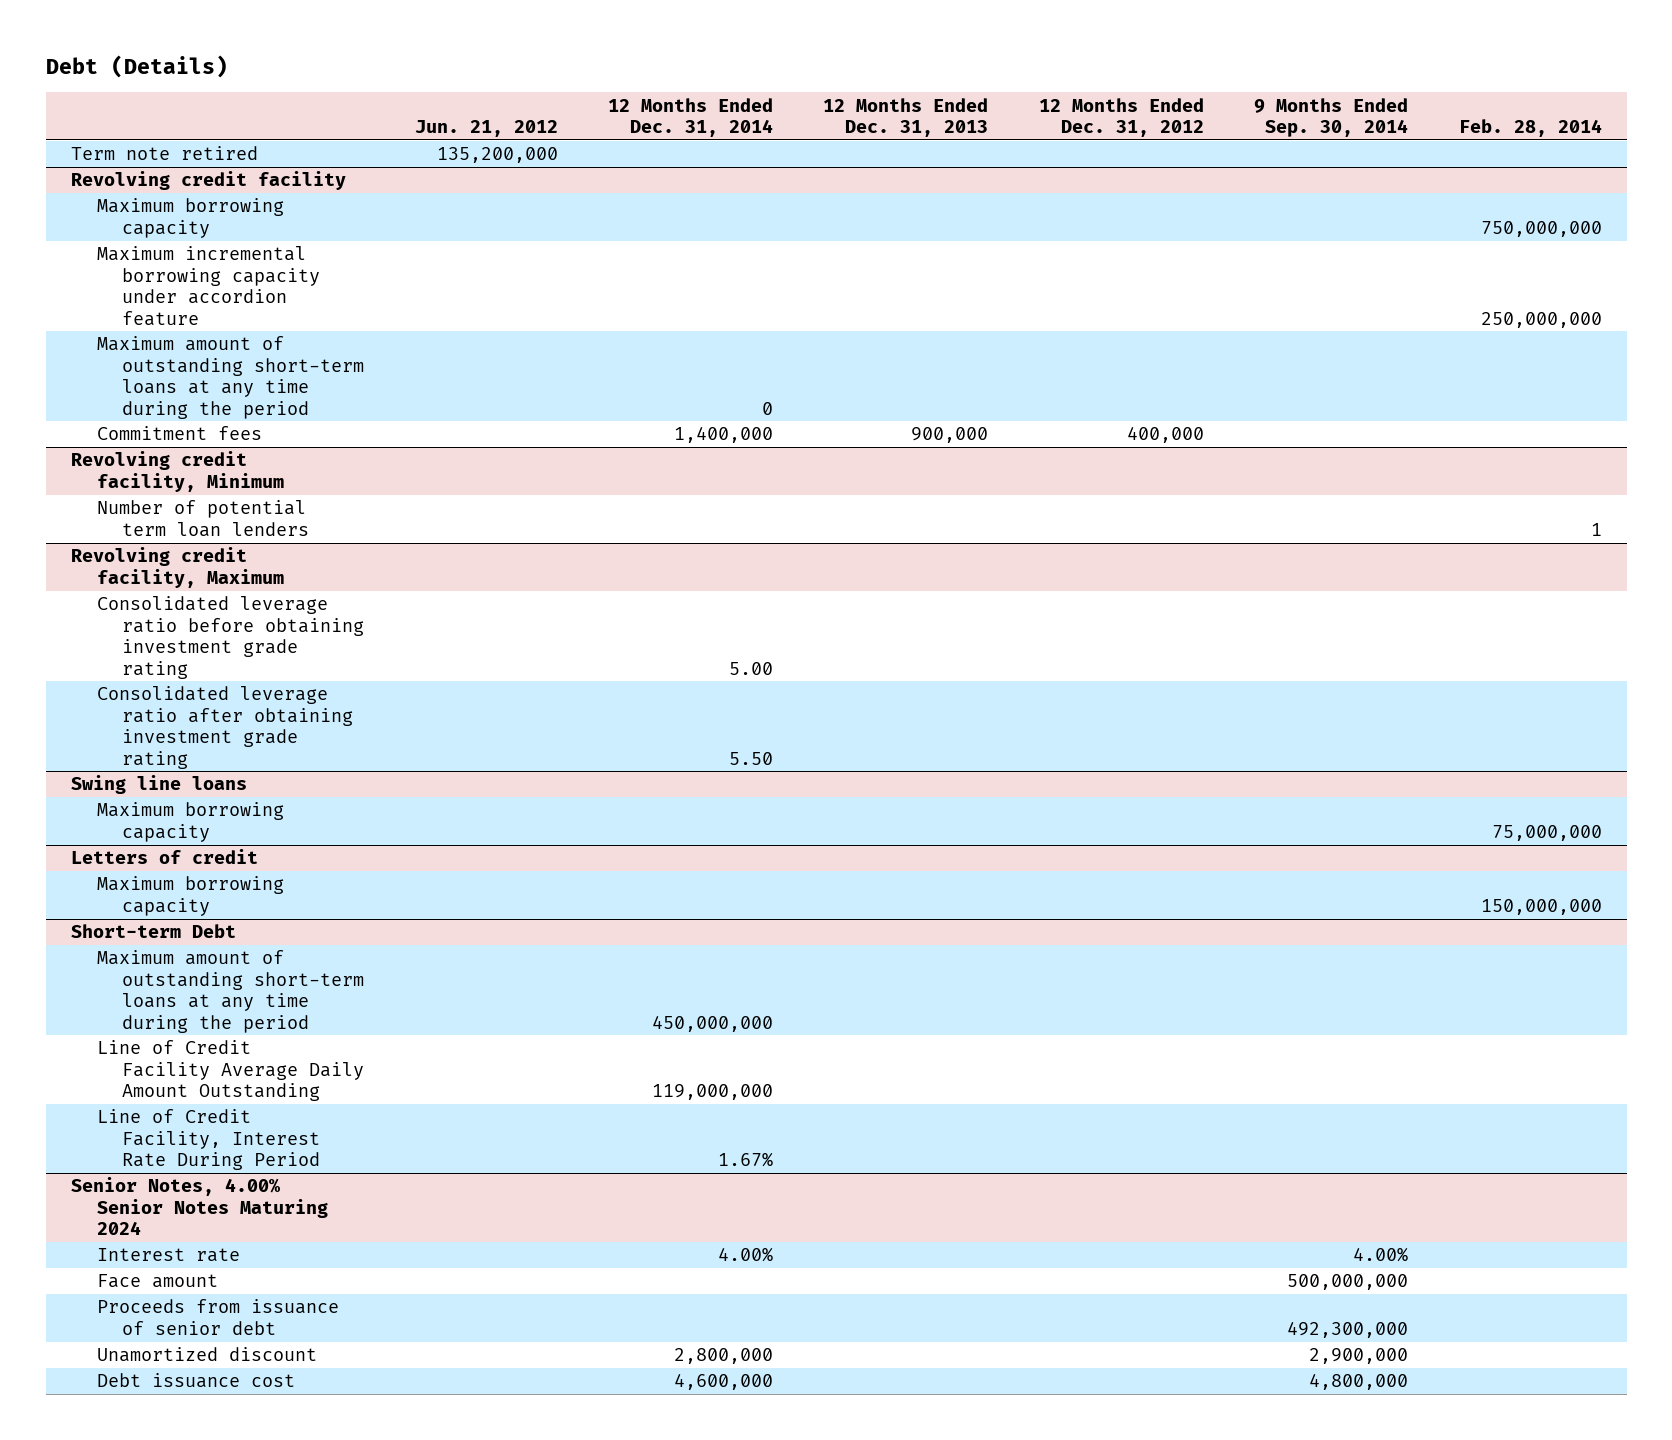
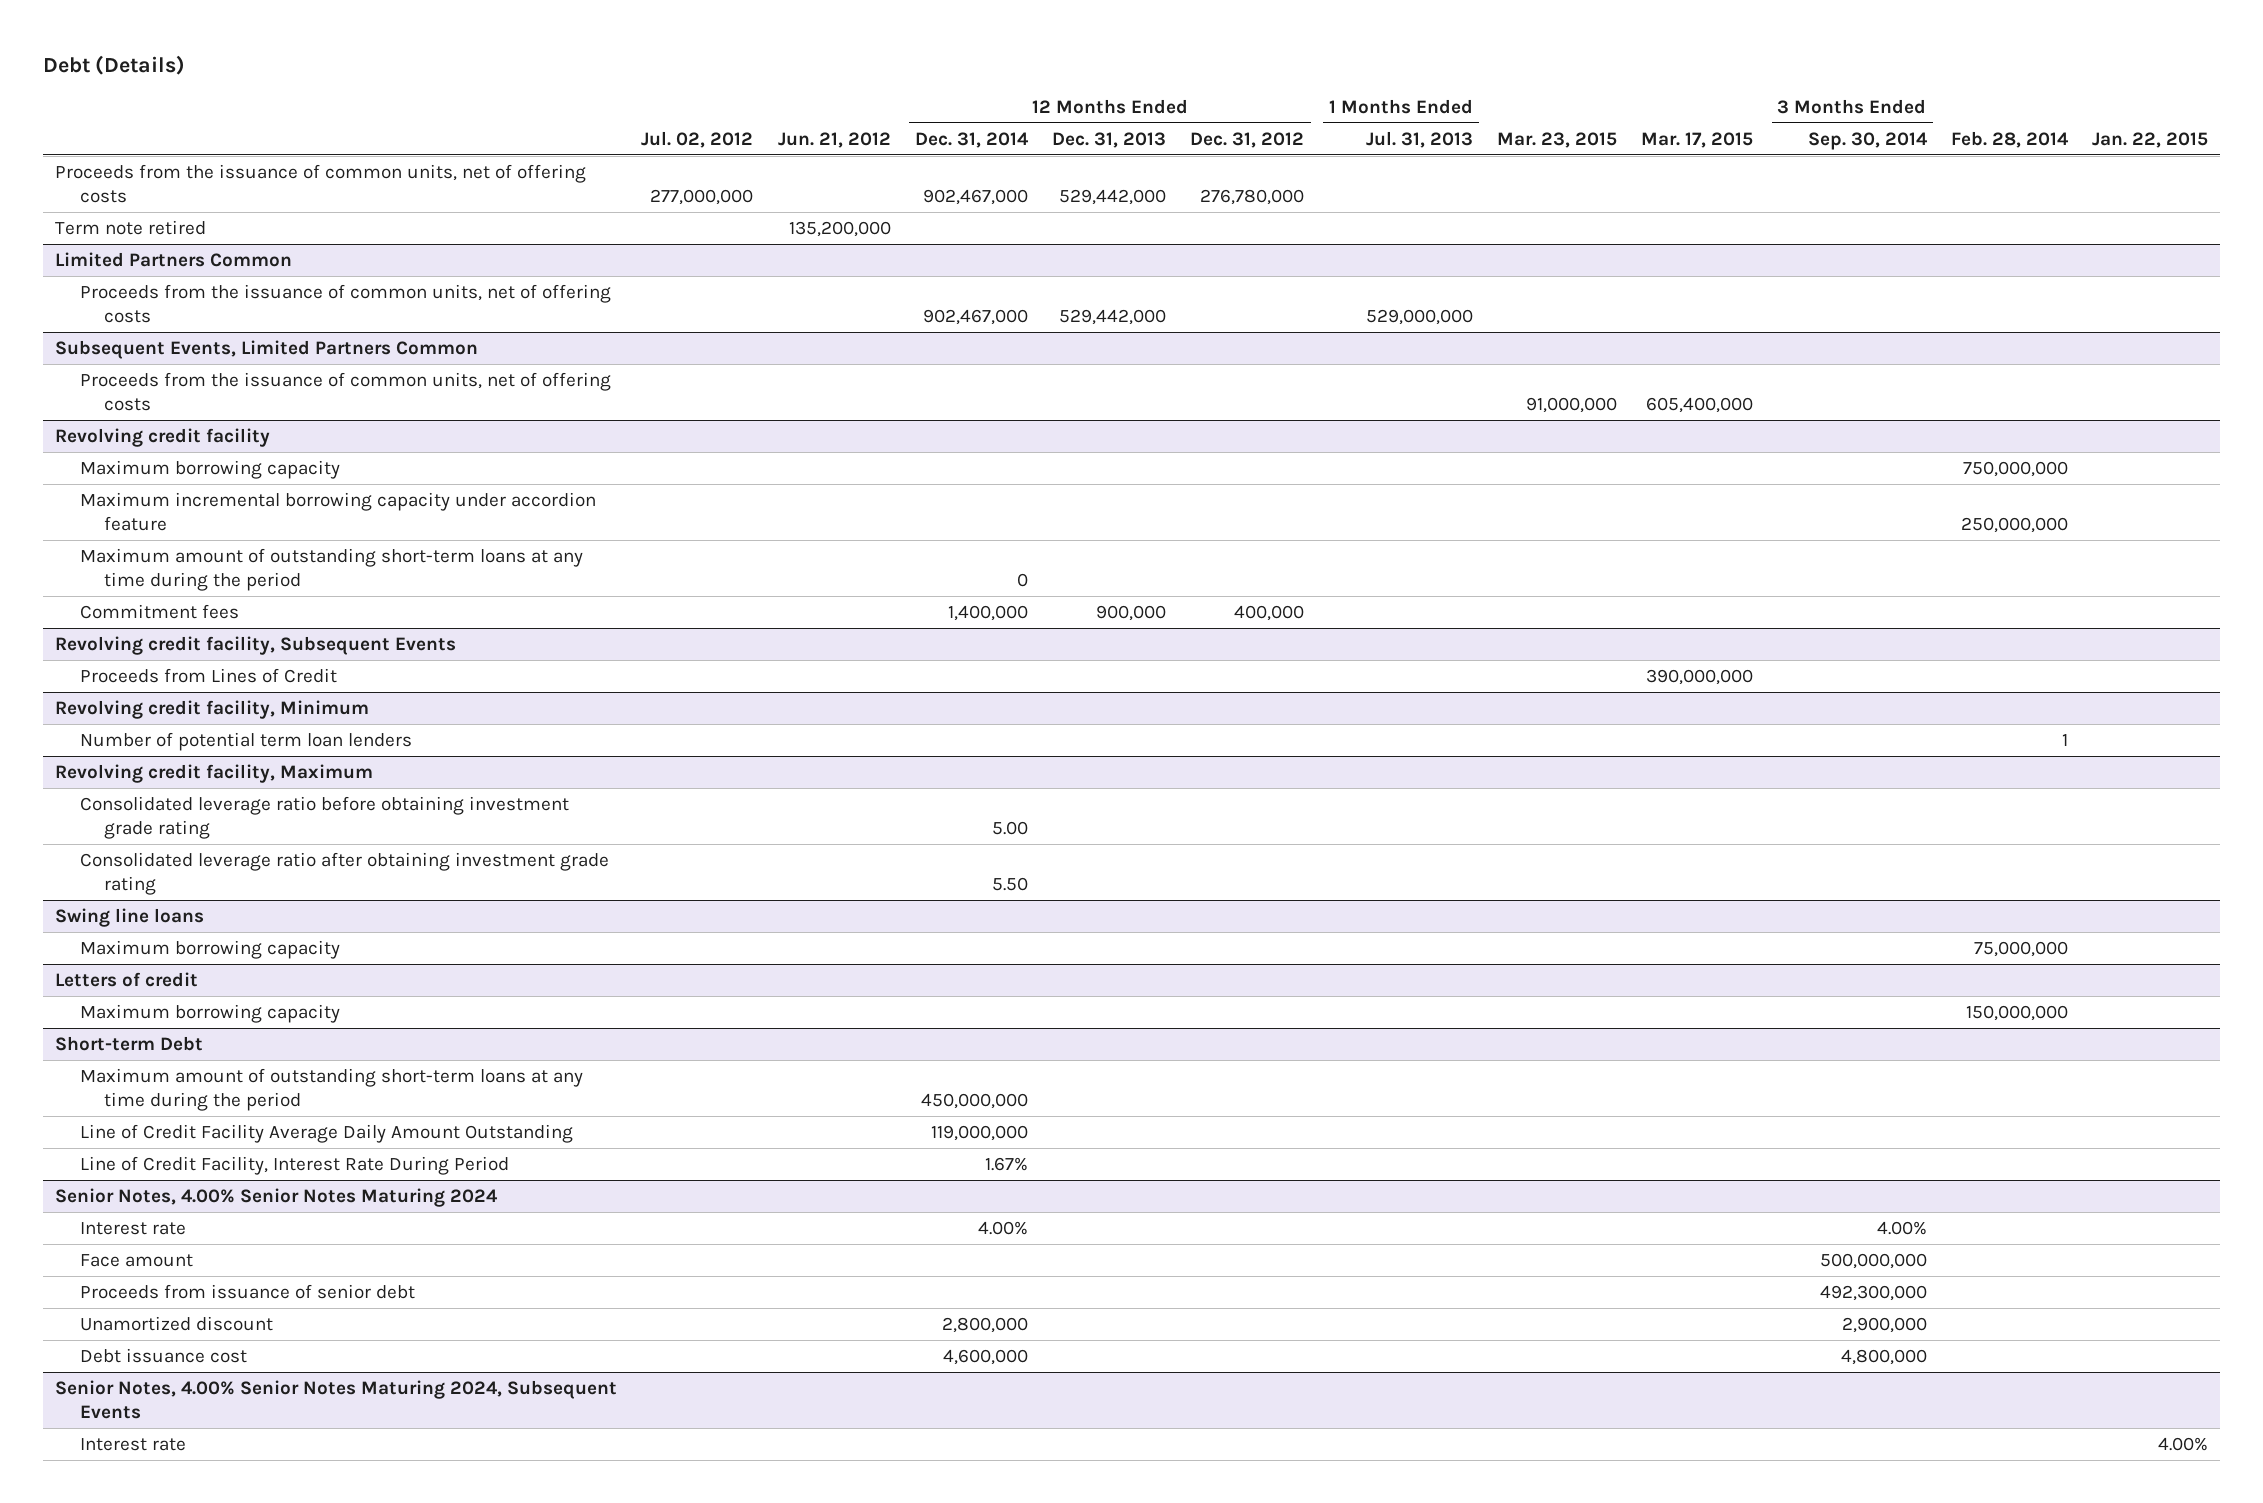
- | Jun. 21, 2012 | 12 Months Ended Dec. 31, 2014 | 12 Months Ended Dec. 31, 2013 | 12 Months Ended Dec. 31, 2012 | 9 Months Ended Sep. 30, 2014 | Feb. 28, 2014
+ | Jul. 02, 2012 | Jun. 21, 2012 | 12 Months Ended Dec. 31, 2014 | 12 Months Ended Dec. 31, 2013 | 12 Months Ended Dec. 31, 2012 | 1 Months Ended Jul. 31, 2013 | Mar. 23, 2015 | Mar. 17, 2015 | 3 Months Ended Sep. 30, 2014 | Feb. 28, 2014 | Jan. 22, 2015
+ Proceeds from the issuance of common units, net of offering costs | 277,000,000 | | 902,467,000 | 529,442,000 | 276,780,000 | | | | | |
+ Limited Partners Common
+ Proceeds from the issuance of common units, net of offering costs | | | 902,467,000 | 529,442,000 | | 529,000,000 | | | | |
+ Subsequent Events, Limited Partners Common
+ Proceeds from the issuance of common units, net of offering costs | | | | | | | 91,000,000 | 605,400,000 | | |
+ Revolving credit facility, Subsequent Events
+ Proceeds from Lines of Credit | | | | | | | | 390,000,000 | | |
+ Senior Notes, 4.00% Senior Notes Maturing 2024, Subsequent Events
+ Interest rate | | | | | | | | | | | 4.00%

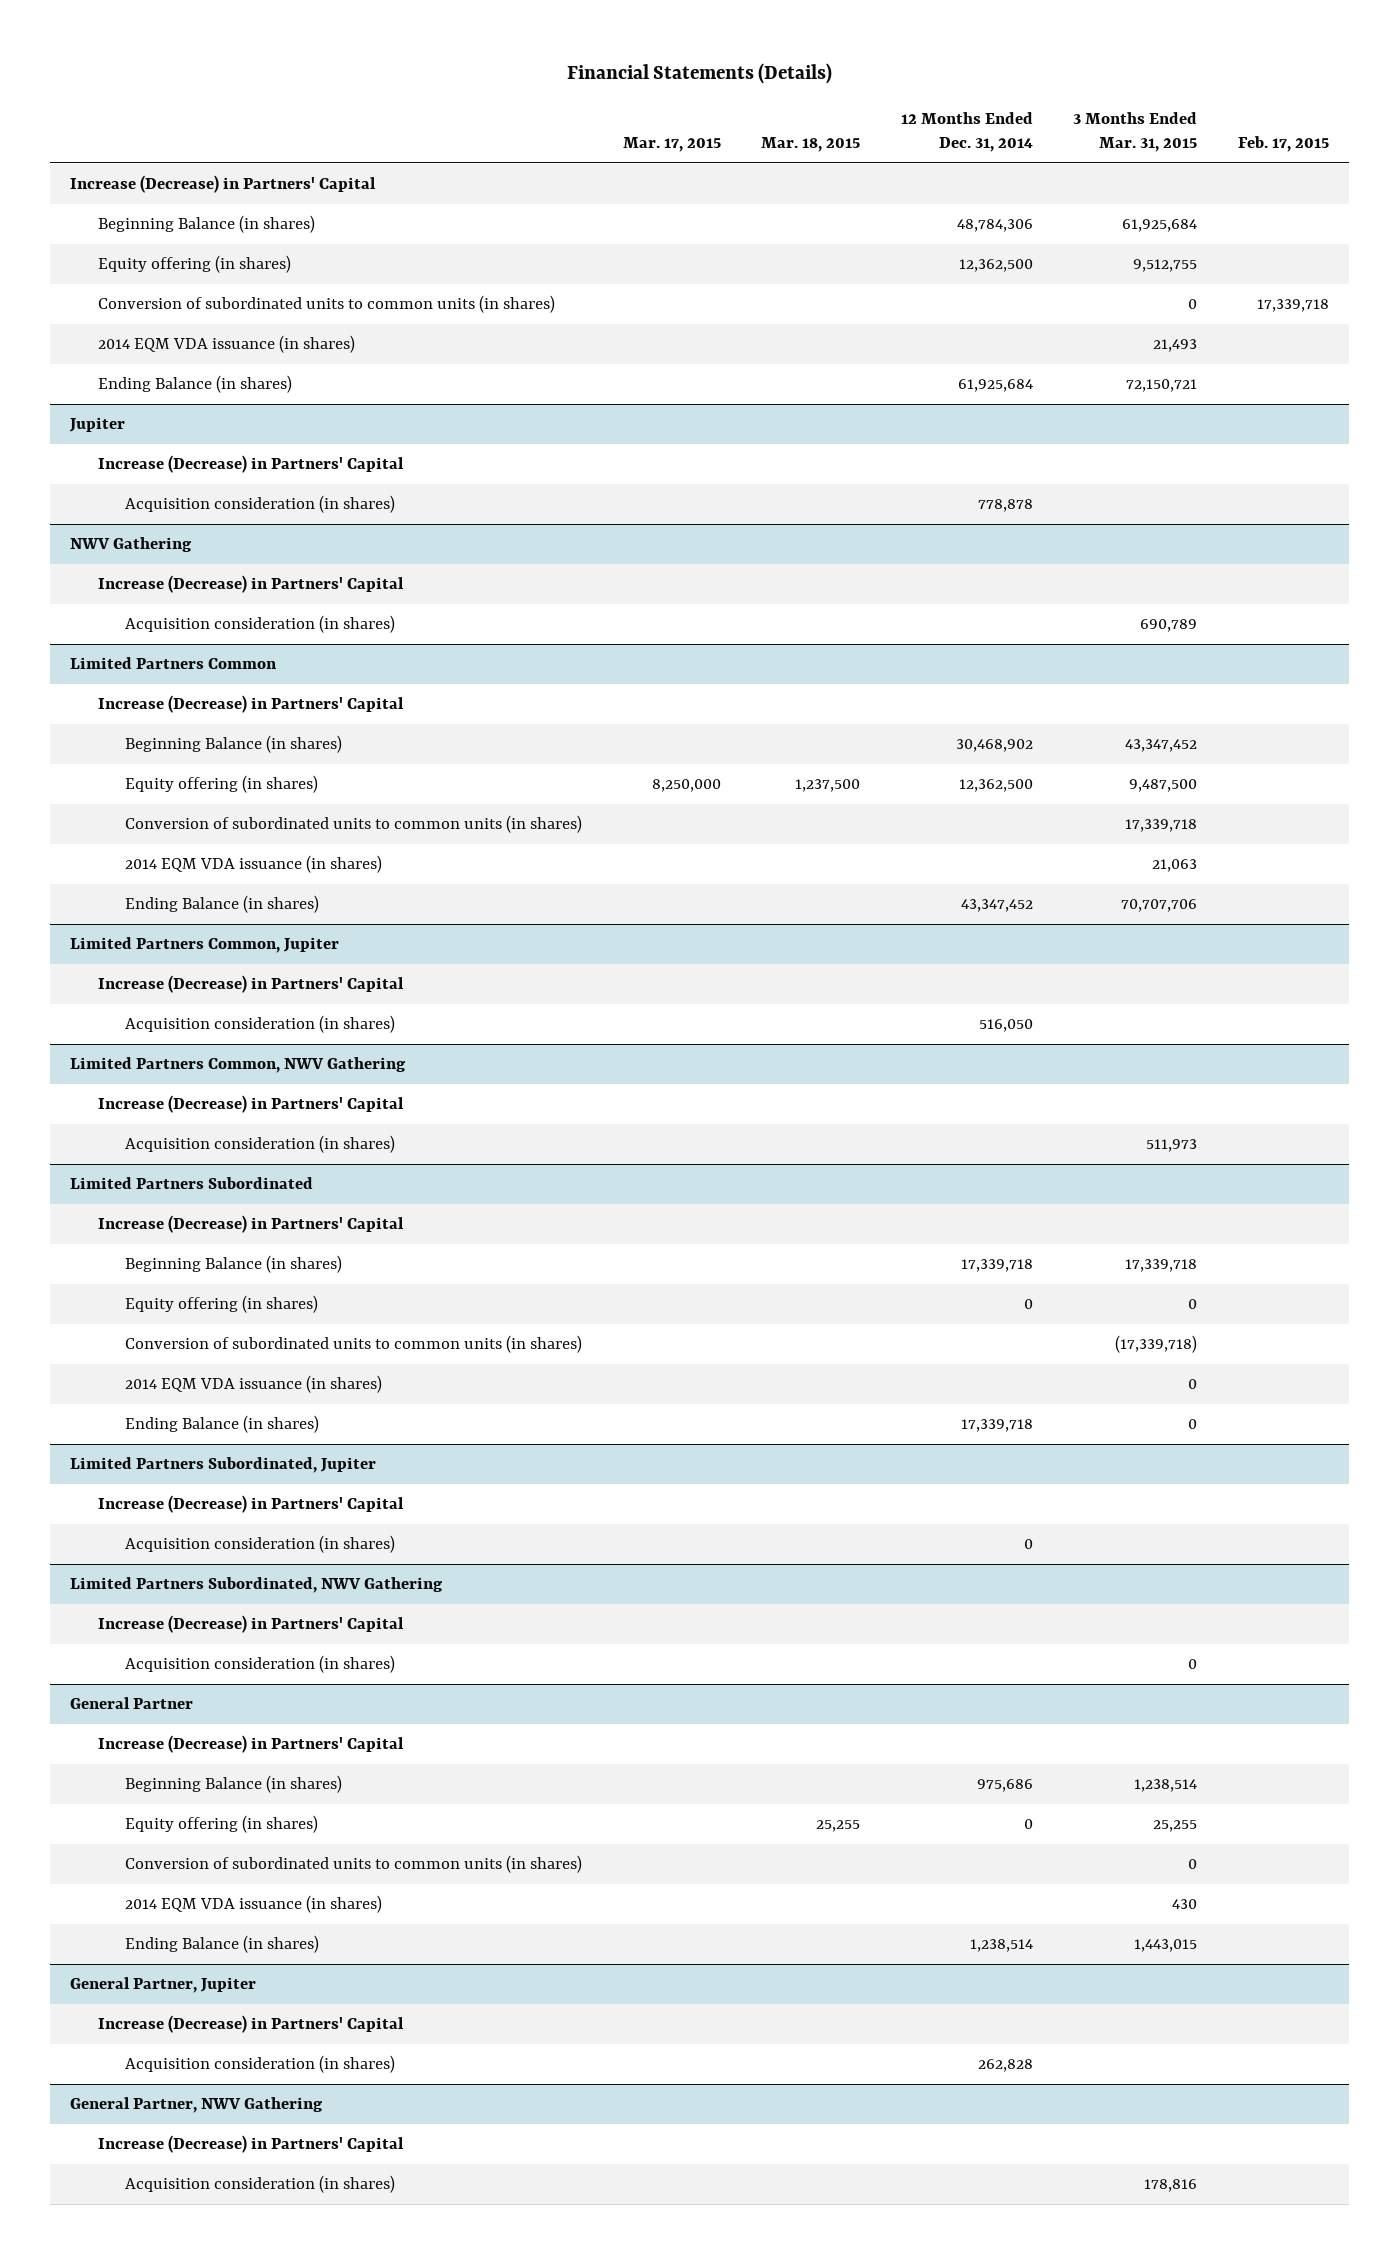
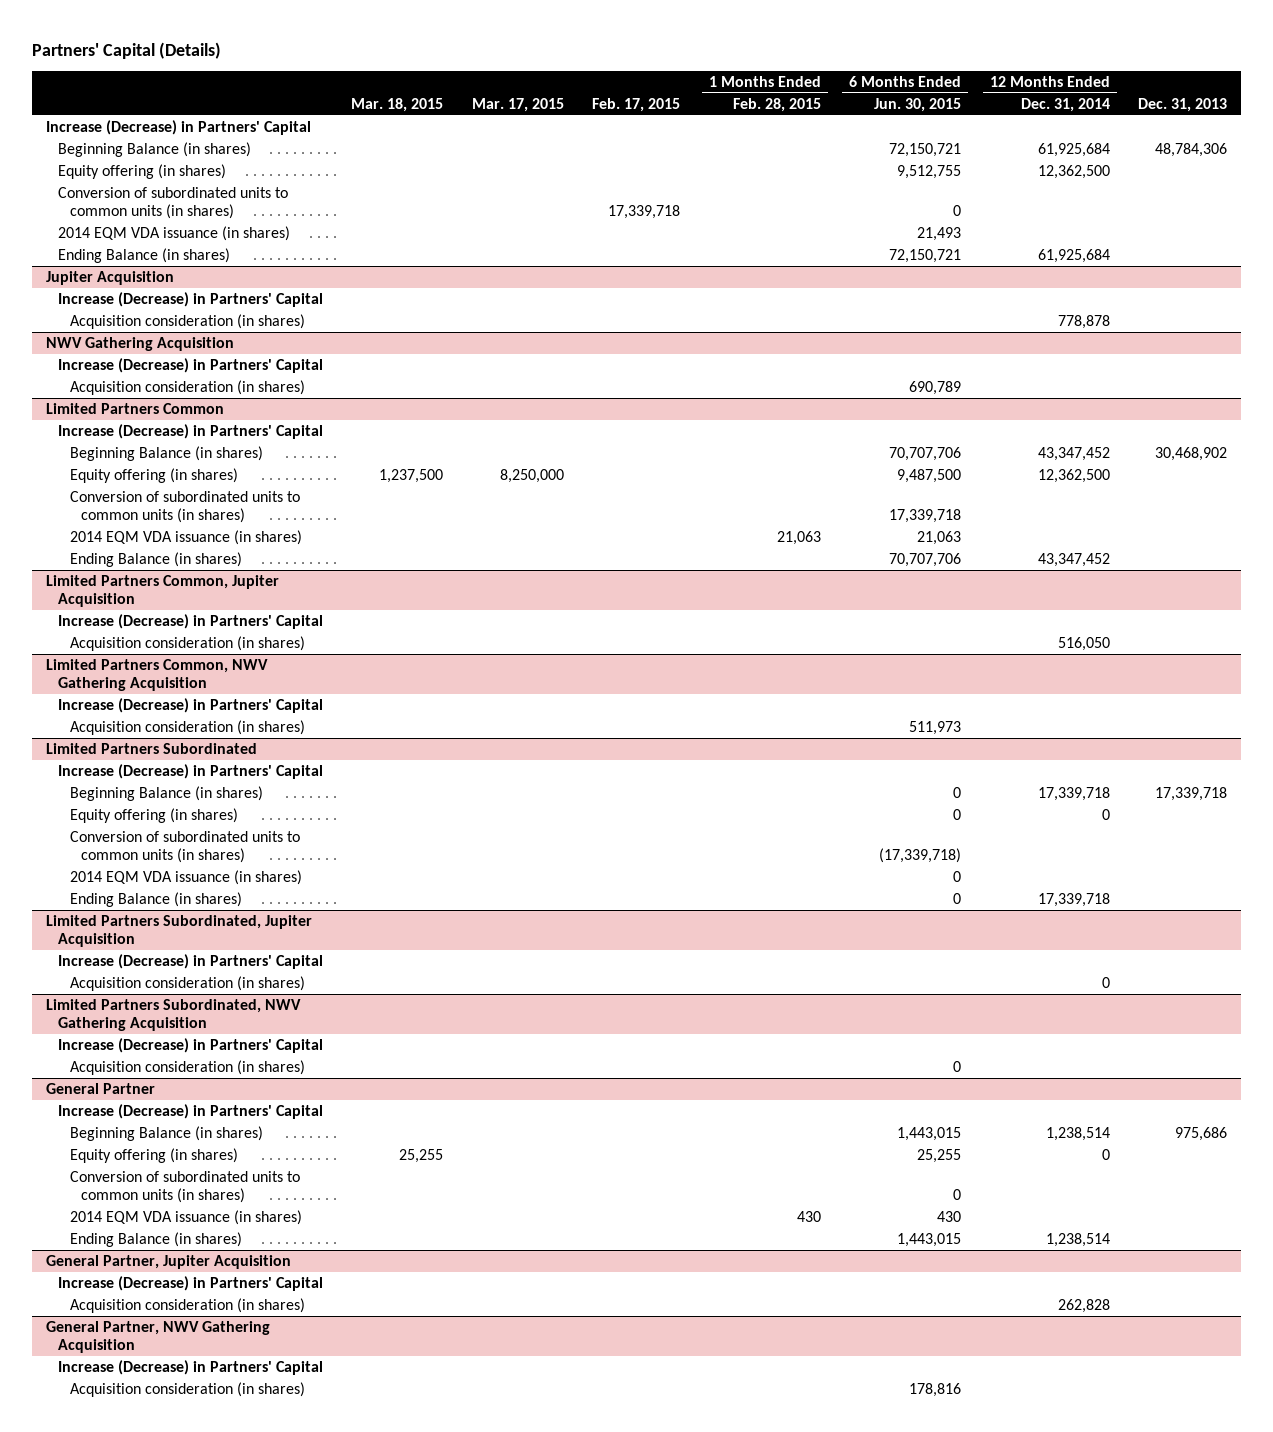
- Financial Statements (Details)
+ Partners' Capital (Details)
- | Mar. 17, 2015 | Mar. 18, 2015 | 12 Months Ended Dec. 31, 2014 | 3 Months Ended Mar. 31, 2015 | Feb. 17, 2015
+ | Mar. 18, 2015 | Mar. 17, 2015 | Feb. 17, 2015 | 1 Months Ended Feb. 28, 2015 | 6 Months Ended Jun. 30, 2015 | 12 Months Ended Dec. 31, 2014 | Dec. 31, 2013
- Beginning Balance (in shares) | | | 48,784,306 | 61,925,684 |
+ Beginning Balance (in shares) | | | | | 72,150,721 | 61,925,684 | 48,784,306
- Jupiter
+ Jupiter Acquisition
- NWV Gathering
+ NWV Gathering Acquisition
@ Limited Partners Common
- Beginning Balance (in shares) | | | 30,468,902 | 43,347,452 |
+ Beginning Balance (in shares) | | | | | 70,707,706 | 43,347,452 | 30,468,902
- Limited Partners Common, Jupiter
+ Limited Partners Common, Jupiter Acquisition
- Limited Partners Common, NWV Gathering
+ Limited Partners Common, NWV Gathering Acquisition
- Limited Partners Subordinated, Jupiter
+ Limited Partners Subordinated, Jupiter Acquisition
- Limited Partners Subordinated, NWV Gathering
+ Limited Partners Subordinated, NWV Gathering Acquisition
@ General Partner
- Beginning Balance (in shares) | | | 975,686 | 1,238,514 |
+ Beginning Balance (in shares) | | | | | 1,443,015 | 1,238,514 | 975,686
- General Partner, Jupiter
+ General Partner, Jupiter Acquisition
- General Partner, NWV Gathering
+ General Partner, NWV Gathering Acquisition

